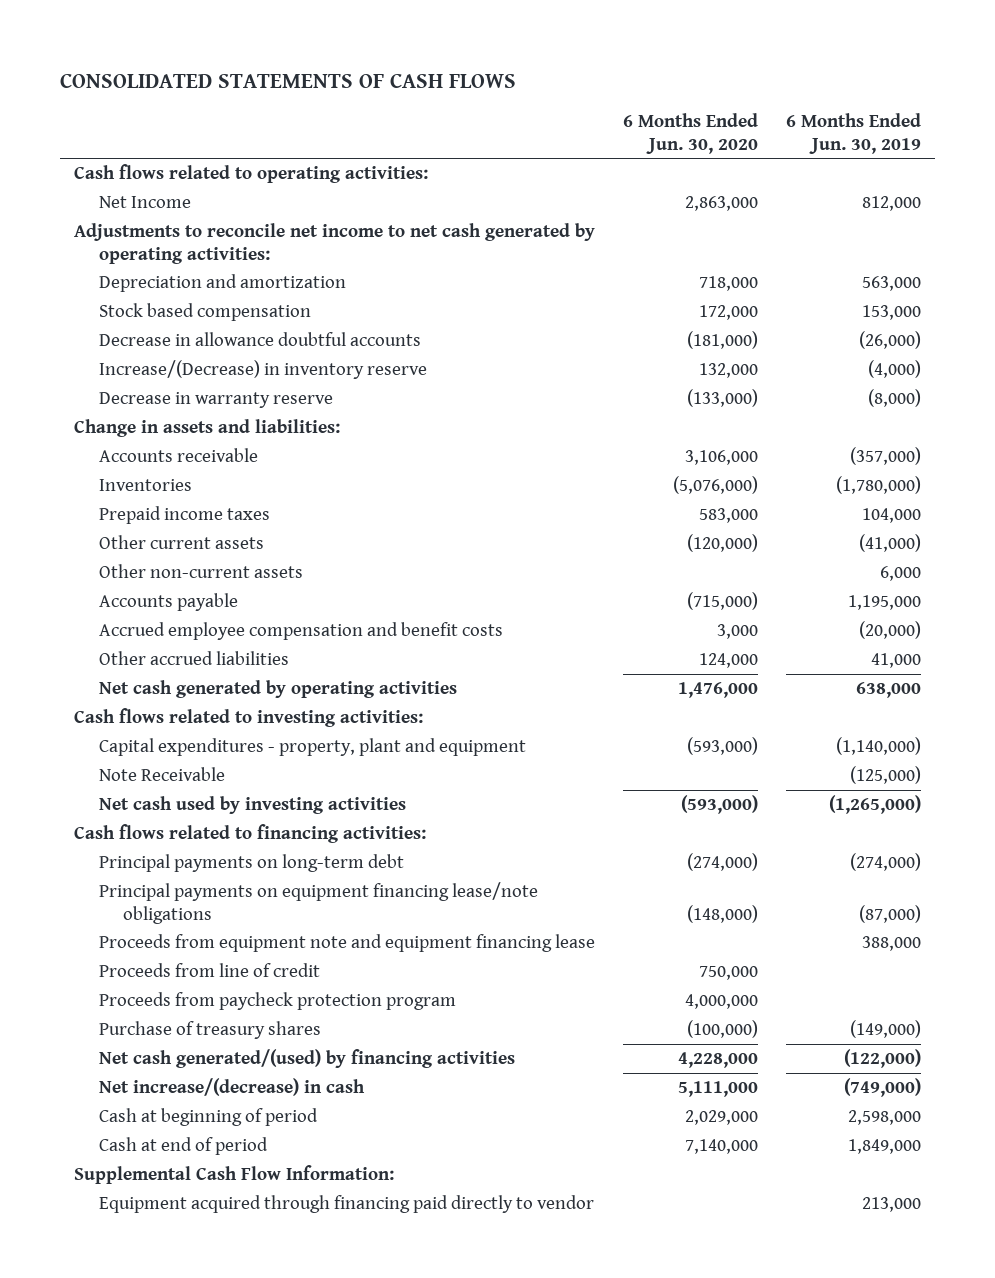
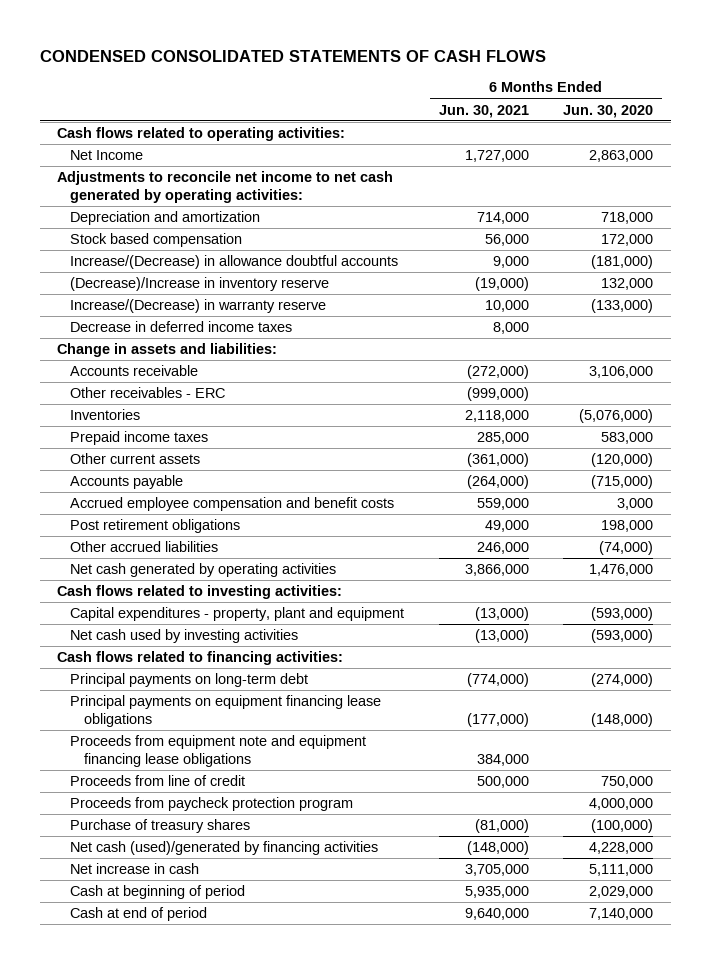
- CONSOLIDATED STATEMENTS OF CASH FLOWS
+ CONDENSED CONSOLIDATED STATEMENTS OF CASH FLOWS
- | 6 Months Ended Jun. 30, 2020 | 6 Months Ended Jun. 30, 2019
+ | 6 Months Ended Jun. 30, 2021 | 6 Months Ended Jun. 30, 2020
- Decrease in allowance doubtful accounts | (181,000) | (26,000)
- Increase/(Decrease) in inventory reserve | 132,000 | (4,000)
- Decrease in warranty reserve | (133,000) | (8,000)
+ Increase/(Decrease) in allowance doubtful accounts | 9,000 | (181,000)
+ (Decrease)/Increase in inventory reserve | (19,000) | 132,000
+ Increase/(Decrease) in warranty reserve | 10,000 | (133,000)
+ Decrease in deferred income taxes | 8,000 |
+ Other receivables - ERC | (999,000) |
- Other non-current assets | | 6,000
- Other accrued liabilities | 124,000 | 41,000
+ Post retirement obligations | 49,000 | 198,000
+ Other accrued liabilities | 246,000 | (74,000)
- Note Receivable | | (125,000)
- Principal payments on equipment financing lease/note obligations | (148,000) | (87,000)
- Proceeds from equipment note and equipment financing lease | | 388,000
+ Principal payments on equipment financing lease obligations | (177,000) | (148,000)
+ Proceeds from equipment note and equipment financing lease obligations | 384,000 |
- Net cash generated/(used) by financing activities | 4,228,000 | (122,000)
- Net increase/(decrease) in cash | 5,111,000 | (749,000)
+ Net cash (used)/generated by financing activities | (148,000) | 4,228,000
+ Net increase in cash | 3,705,000 | 5,111,000
- Supplemental Cash Flow Information:
- Equipment acquired through financing paid directly to vendor | | 213,000

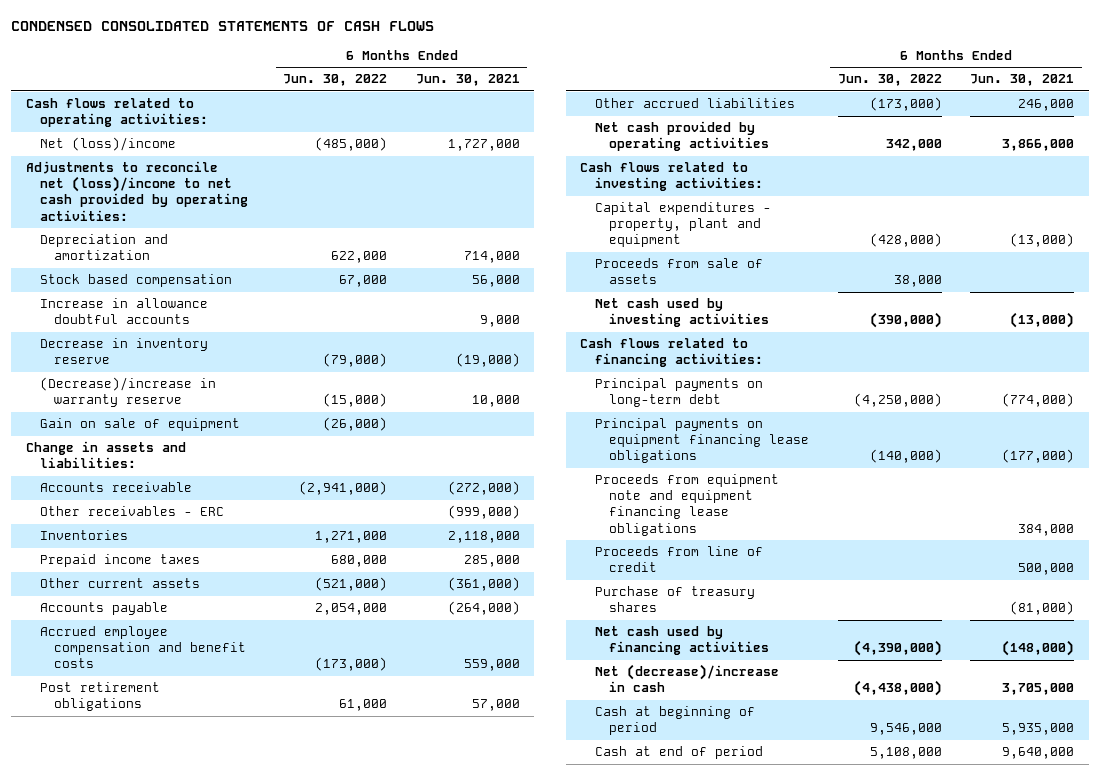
- | 6 Months Ended Jun. 30, 2021 | 6 Months Ended Jun. 30, 2020
+ | 6 Months Ended Jun. 30, 2022 | 6 Months Ended Jun. 30, 2021
- Net Income | 1,727,000 | 2,863,000
- Adjustments to reconcile net income to net cash generated by operating activities:
+ Net (loss)/income | (485,000) | 1,727,000
+ Adjustments to reconcile net (loss)/income to net cash provided by operating activities:
- Increase/(Decrease) in allowance doubtful accounts | 9,000 | (181,000)
- (Decrease)/Increase in inventory reserve | (19,000) | 132,000
- Increase/(Decrease) in warranty reserve | 10,000 | (133,000)
- Decrease in deferred income taxes | 8,000 |
+ Increase in allowance doubtful accounts | | 9,000
+ Decrease in inventory reserve | (79,000) | (19,000)
+ (Decrease)/increase in warranty reserve | (15,000) | 10,000
+ Gain on sale of equipment | (26,000) |
- Post retirement obligations | 49,000 | 198,000
+ Post retirement obligations | 61,000 | 57,000
- Net cash generated by operating activities | 3,866,000 | 1,476,000
+ Net cash provided by operating activities | 342,000 | 3,866,000
+ Proceeds from sale of assets | 38,000 |
- Proceeds from paycheck protection program | | 4,000,000
- Net cash (used)/generated by financing activities | (148,000) | 4,228,000
- Net increase in cash | 3,705,000 | 5,111,000
+ Net cash used by financing activities | (4,390,000) | (148,000)
+ Net (decrease)/increase in cash | (4,438,000) | 3,705,000

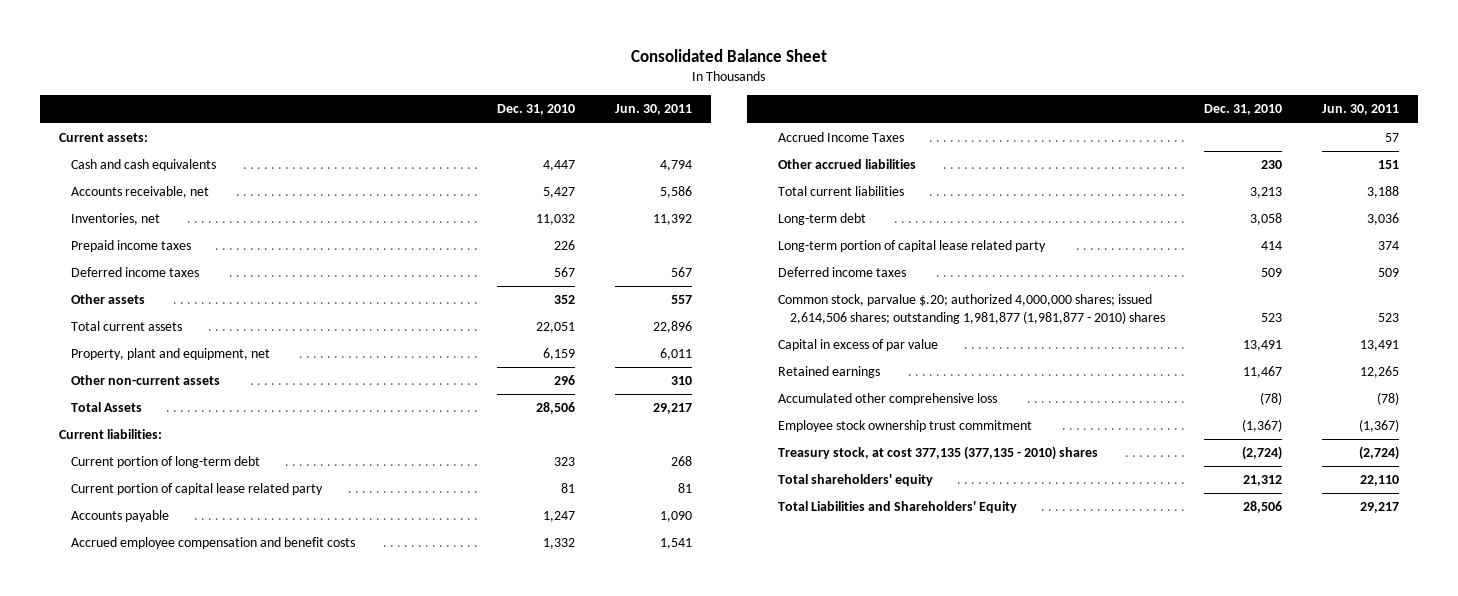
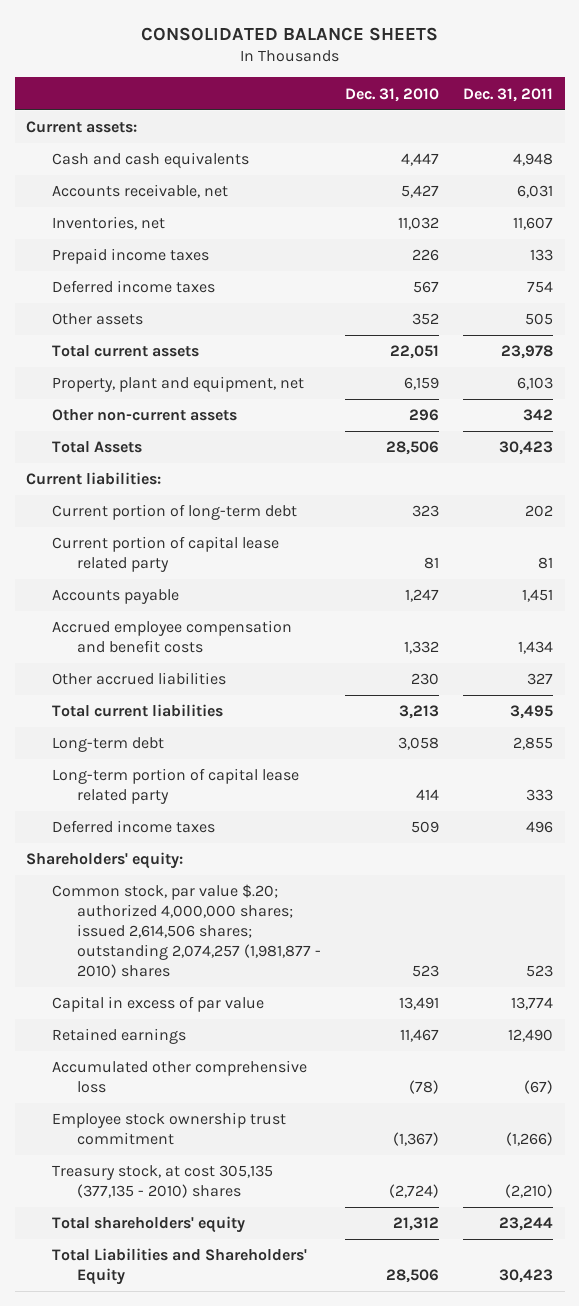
- Consolidated Balance Sheet
+ CONSOLIDATED BALANCE SHEETS
- | Dec. 31, 2010 | Jun. 30, 2011
+ | Dec. 31, 2010 | Dec. 31, 2011
- Accrued Income Taxes | | 57
- Common stock, parvalue $.20; authorized 4,000,000 shares; issued 2,614,506 shares; outstanding 1,981,877 (1,981,877 - 2010) shares | 523 | 523
+ Shareholders' equity:
+ Common stock, par value $.20; authorized 4,000,000 shares; issued 2,614,506 shares; outstanding 2,074,257 (1,981,877 - 2010) shares | 523 | 523
- Treasury stock, at cost 377,135 (377,135 - 2010) shares | (2,724) | (2,724)
+ Treasury stock, at cost 305,135 (377,135 - 2010) shares | (2,724) | (2,210)

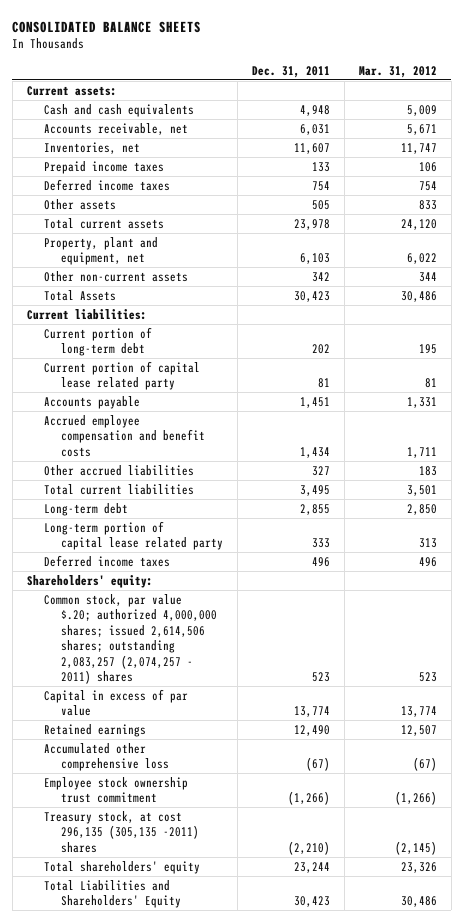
- | Dec. 31, 2010 | Dec. 31, 2011
+ | Dec. 31, 2011 | Mar. 31, 2012
- Common stock, par value $.20; authorized 4,000,000 shares; issued 2,614,506 shares; outstanding 2,074,257 (1,981,877 - 2010) shares | 523 | 523
+ Common stock, par value $.20; authorized 4,000,000 shares; issued 2,614,506 shares; outstanding 2,083,257 (2,074,257 - 2011) shares | 523 | 523
- Treasury stock, at cost 305,135 (377,135 - 2010) shares | (2,724) | (2,210)
+ Treasury stock, at cost 296,135 (305,135 -2011) shares | (2,210) | (2,145)

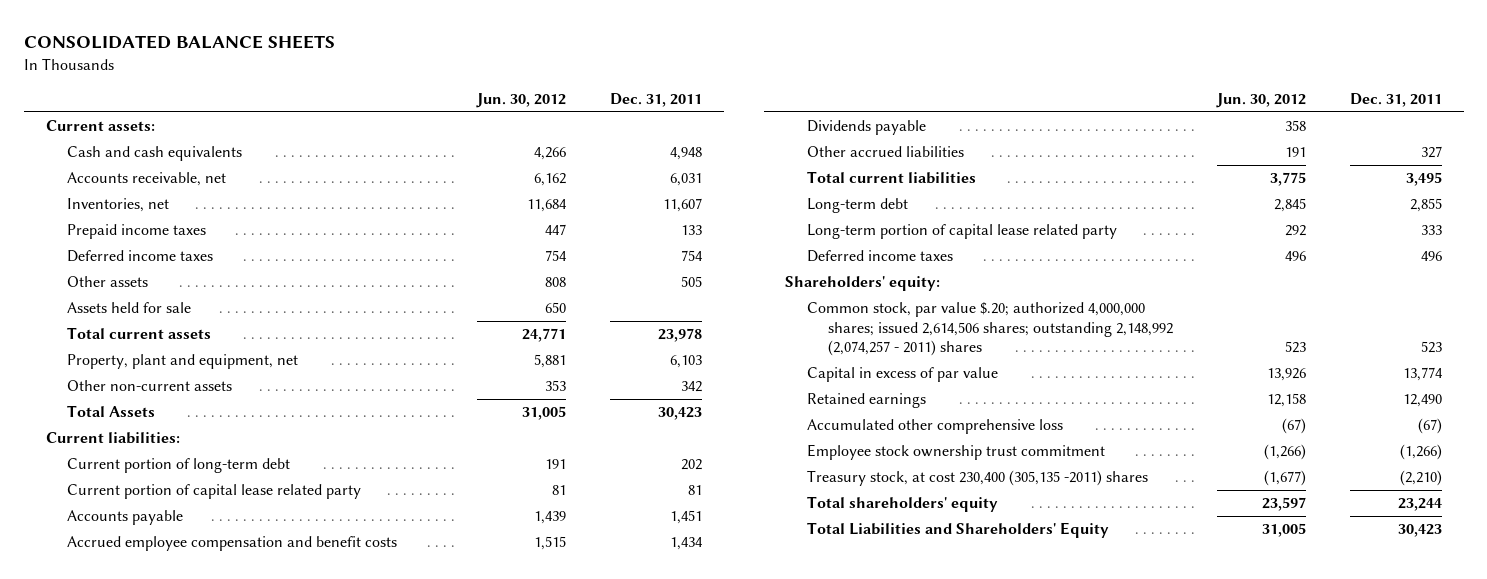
- | Dec. 31, 2011 | Mar. 31, 2012
+ | Jun. 30, 2012 | Dec. 31, 2011
+ Assets held for sale | 650 |
+ Dividends payable | 358 |
- Common stock, par value $.20; authorized 4,000,000 shares; issued 2,614,506 shares; outstanding 2,083,257 (2,074,257 - 2011) shares | 523 | 523
+ Common stock, par value $.20; authorized 4,000,000 shares; issued 2,614,506 shares; outstanding 2,148,992 (2,074,257 - 2011) shares | 523 | 523
- Treasury stock, at cost 296,135 (305,135 -2011) shares | (2,210) | (2,145)
+ Treasury stock, at cost 230,400 (305,135 -2011) shares | (1,677) | (2,210)

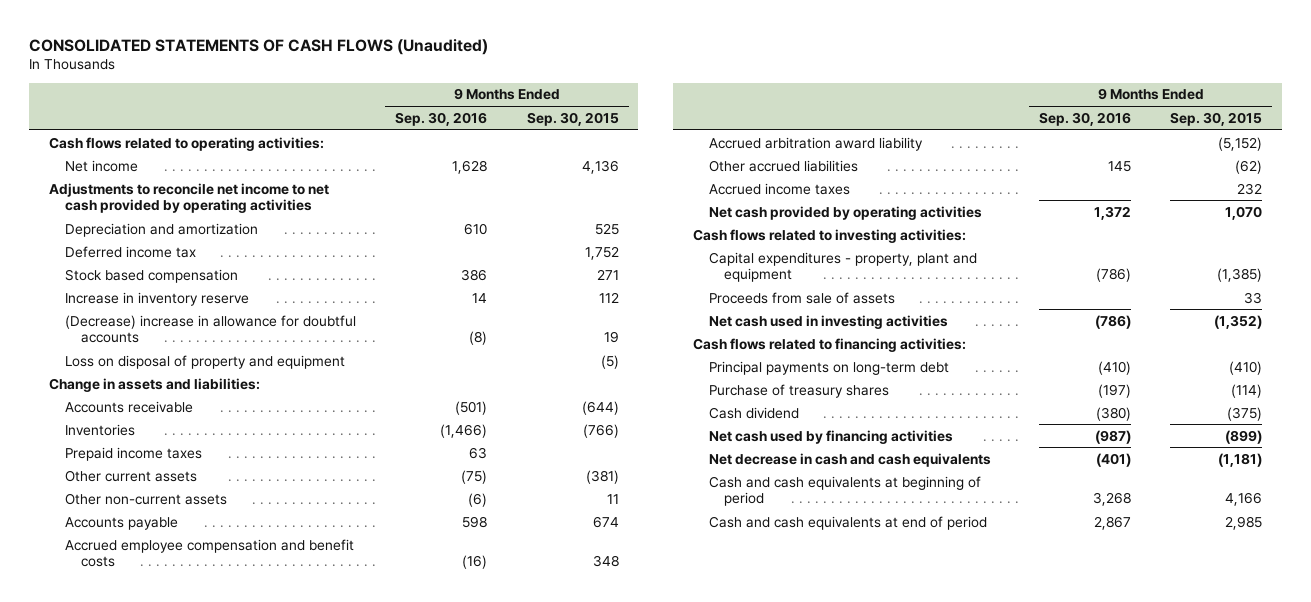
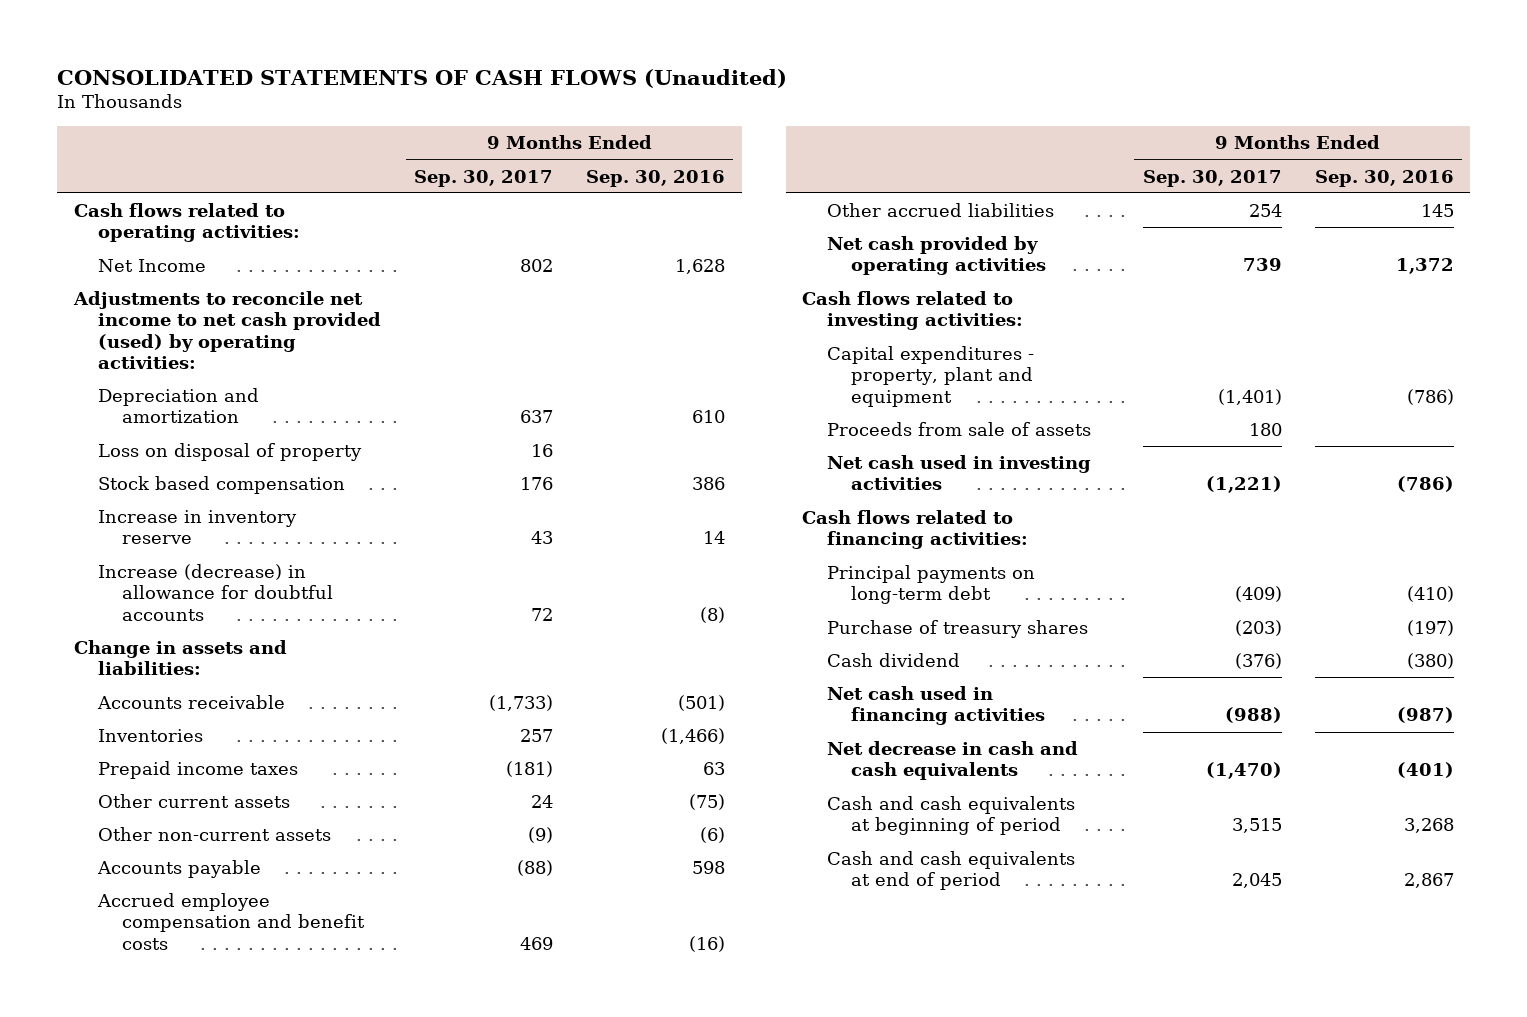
- | 9 Months Ended Sep. 30, 2016 | 9 Months Ended Sep. 30, 2015
+ | 9 Months Ended Sep. 30, 2017 | 9 Months Ended Sep. 30, 2016
- Net income | 1,628 | 4,136
- Adjustments to reconcile net income to net cash provided by operating activities
+ Net Income | 802 | 1,628
+ Adjustments to reconcile net income to net cash provided (used) by operating activities:
- Deferred income tax | | 1,752
+ Loss on disposal of property | 16 |
- (Decrease) increase in allowance for doubtful accounts | (8) | 19
- Loss on disposal of property and equipment | | (5)
+ Increase (decrease) in allowance for doubtful accounts | 72 | (8)
- Accrued arbitration award liability | | (5,152)
- Accrued income taxes | | 232
- Net cash used by financing activities | (987) | (899)
+ Net cash used in financing activities | (988) | (987)

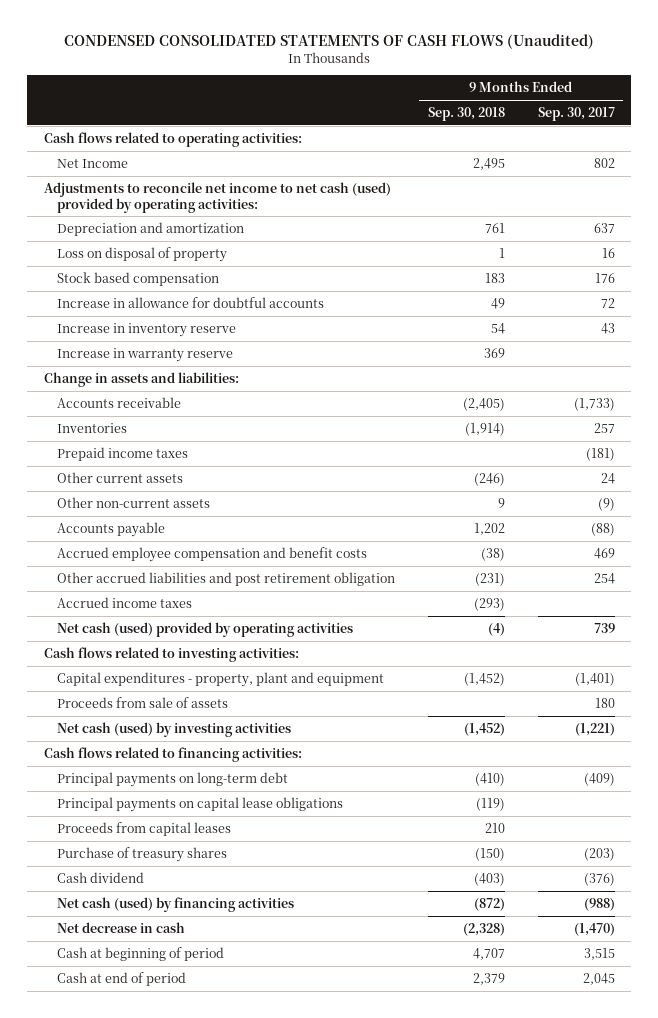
- CONSOLIDATED STATEMENTS OF CASH FLOWS (Unaudited)
+ CONDENSED CONSOLIDATED STATEMENTS OF CASH FLOWS (Unaudited)
- | 9 Months Ended Sep. 30, 2017 | 9 Months Ended Sep. 30, 2016
+ | 9 Months Ended Sep. 30, 2018 | 9 Months Ended Sep. 30, 2017
- Adjustments to reconcile net income to net cash provided (used) by operating activities:
+ Adjustments to reconcile net income to net cash (used) provided by operating activities:
+ Increase in allowance for doubtful accounts | 49 | 72
- Increase (decrease) in allowance for doubtful accounts | 72 | (8)
+ Increase in warranty reserve | 369 |
- Other accrued liabilities | 254 | 145
- Net cash provided by operating activities | 739 | 1,372
+ Other accrued liabilities and post retirement obligation | (231) | 254
+ Accrued income taxes | (293) |
+ Net cash (used) provided by operating activities | (4) | 739
- Net cash used in investing activities | (1,221) | (786)
+ Net cash (used) by investing activities | (1,452) | (1,221)
+ Principal payments on capital lease obligations | (119) |
+ Proceeds from capital leases | 210 |
- Net cash used in financing activities | (988) | (987)
- Net decrease in cash and cash equivalents | (1,470) | (401)
- Cash and cash equivalents at beginning of period | 3,515 | 3,268
- Cash and cash equivalents at end of period | 2,045 | 2,867
+ Net cash (used) by financing activities | (872) | (988)
+ Net decrease in cash | (2,328) | (1,470)
+ Cash at beginning of period | 4,707 | 3,515
+ Cash at end of period | 2,379 | 2,045

